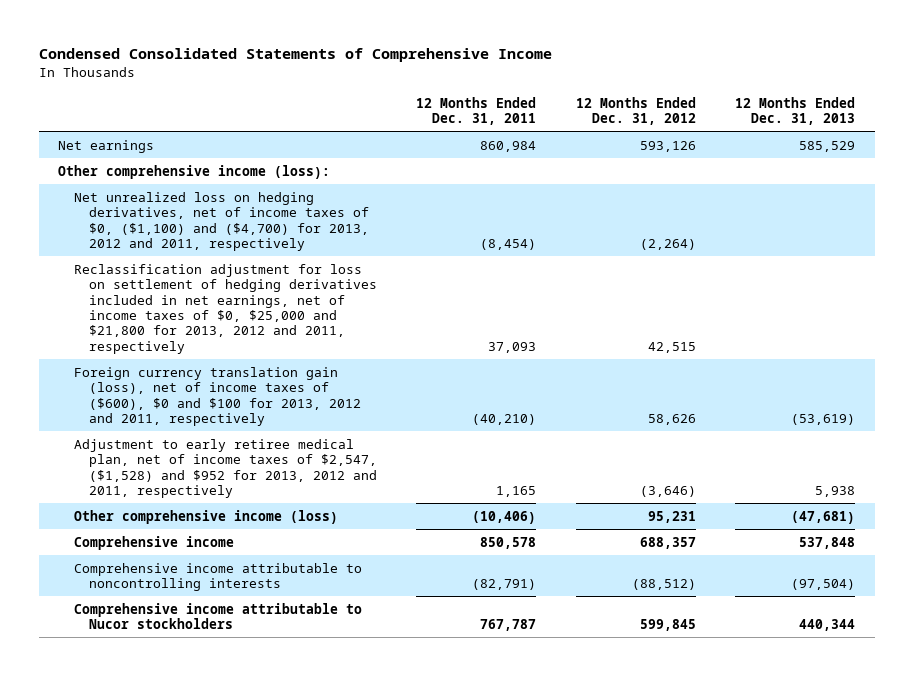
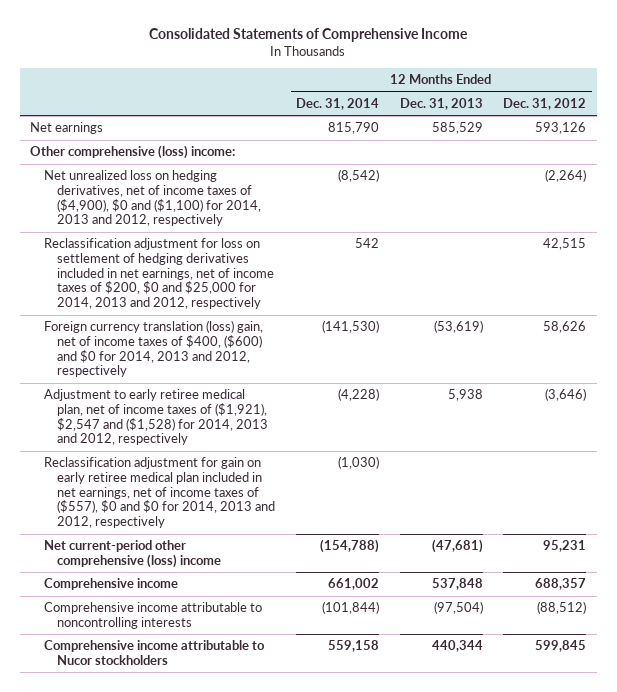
- Condensed Consolidated Statements of Comprehensive Income
+ Consolidated Statements of Comprehensive Income
- | 12 Months Ended Dec. 31, 2011 | 12 Months Ended Dec. 31, 2012 | 12 Months Ended Dec. 31, 2013
+ | 12 Months Ended Dec. 31, 2014 | 12 Months Ended Dec. 31, 2013 | 12 Months Ended Dec. 31, 2012
- Other comprehensive income (loss):
- Net unrealized loss on hedging derivatives, net of income taxes of $0, ($1,100) and ($4,700) for 2013, 2012 and 2011, respectively | (8,454) | (2,264) |
- Reclassification adjustment for loss on settlement of hedging derivatives included in net earnings, net of income taxes of $0, $25,000 and $21,800 for 2013, 2012 and 2011, respectively | 37,093 | 42,515 |
- Foreign currency translation gain (loss), net of income taxes of ($600), $0 and $100 for 2013, 2012 and 2011, respectively | (40,210) | 58,626 | (53,619)
- Adjustment to early retiree medical plan, net of income taxes of $2,547, ($1,528) and $952 for 2013, 2012 and 2011, respectively | 1,165 | (3,646) | 5,938
- Other comprehensive income (loss) | (10,406) | 95,231 | (47,681)
+ Other comprehensive (loss) income:
+ Net unrealized loss on hedging derivatives, net of income taxes of ($4,900), $0 and ($1,100) for 2014, 2013 and 2012, respectively | (8,542) | | (2,264)
+ Reclassification adjustment for loss on settlement of hedging derivatives included in net earnings, net of income taxes of $200, $0 and $25,000 for 2014, 2013 and 2012, respectively | 542 | | 42,515
+ Foreign currency translation (loss) gain, net of income taxes of $400, ($600) and $0 for 2014, 2013 and 2012, respectively | (141,530) | (53,619) | 58,626
+ Adjustment to early retiree medical plan, net of income taxes of ($1,921), $2,547 and ($1,528) for 2014, 2013 and 2012, respectively | (4,228) | 5,938 | (3,646)
+ Reclassification adjustment for gain on early retiree medical plan included in net earnings, net of income taxes of ($557), $0 and $0 for 2014, 2013 and 2012, respectively | (1,030) | |
+ Net current-period other comprehensive (loss) income | (154,788) | (47,681) | 95,231

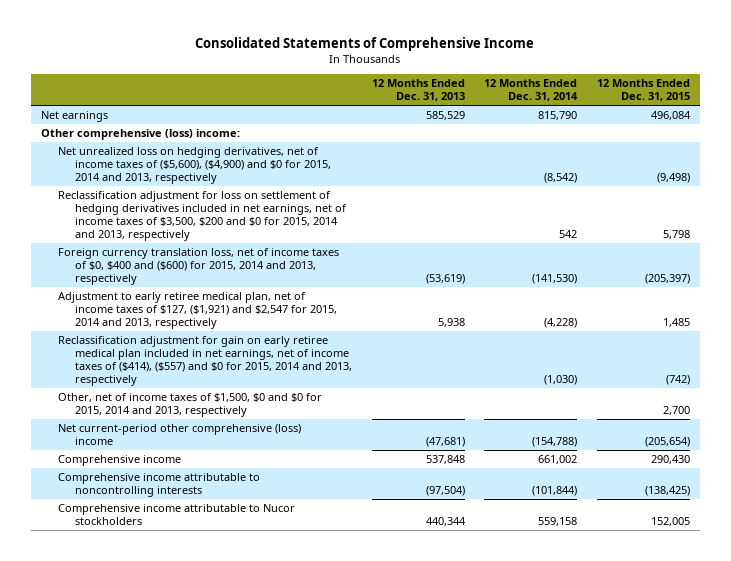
- | 12 Months Ended Dec. 31, 2014 | 12 Months Ended Dec. 31, 2013 | 12 Months Ended Dec. 31, 2012
+ | 12 Months Ended Dec. 31, 2013 | 12 Months Ended Dec. 31, 2014 | 12 Months Ended Dec. 31, 2015
- Net unrealized loss on hedging derivatives, net of income taxes of ($4,900), $0 and ($1,100) for 2014, 2013 and 2012, respectively | (8,542) | | (2,264)
- Reclassification adjustment for loss on settlement of hedging derivatives included in net earnings, net of income taxes of $200, $0 and $25,000 for 2014, 2013 and 2012, respectively | 542 | | 42,515
- Foreign currency translation (loss) gain, net of income taxes of $400, ($600) and $0 for 2014, 2013 and 2012, respectively | (141,530) | (53,619) | 58,626
- Adjustment to early retiree medical plan, net of income taxes of ($1,921), $2,547 and ($1,528) for 2014, 2013 and 2012, respectively | (4,228) | 5,938 | (3,646)
- Reclassification adjustment for gain on early retiree medical plan included in net earnings, net of income taxes of ($557), $0 and $0 for 2014, 2013 and 2012, respectively | (1,030) | |
+ Net unrealized loss on hedging derivatives, net of income taxes of ($5,600), ($4,900) and $0 for 2015, 2014 and 2013, respectively | | (8,542) | (9,498)
+ Reclassification adjustment for loss on settlement of hedging derivatives included in net earnings, net of income taxes of $3,500, $200 and $0 for 2015, 2014 and 2013, respectively | | 542 | 5,798
+ Foreign currency translation loss, net of income taxes of $0, $400 and ($600) for 2015, 2014 and 2013, respectively | (53,619) | (141,530) | (205,397)
+ Adjustment to early retiree medical plan, net of income taxes of $127, ($1,921) and $2,547 for 2015, 2014 and 2013, respectively | 5,938 | (4,228) | 1,485
+ Reclassification adjustment for gain on early retiree medical plan included in net earnings, net of income taxes of ($414), ($557) and $0 for 2015, 2014 and 2013, respectively | | (1,030) | (742)
+ Other, net of income taxes of $1,500, $0 and $0 for 2015, 2014 and 2013, respectively | | | 2,700

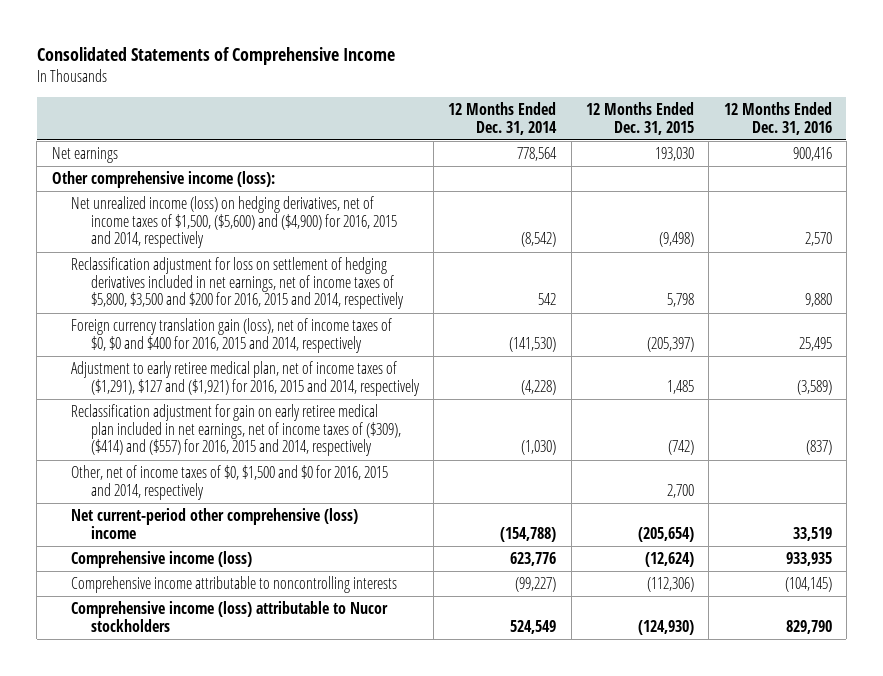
- | 12 Months Ended Dec. 31, 2013 | 12 Months Ended Dec. 31, 2014 | 12 Months Ended Dec. 31, 2015
+ | 12 Months Ended Dec. 31, 2014 | 12 Months Ended Dec. 31, 2015 | 12 Months Ended Dec. 31, 2016
- Net earnings | 585,529 | 815,790 | 496,084
- Other comprehensive (loss) income:
- Net unrealized loss on hedging derivatives, net of income taxes of ($5,600), ($4,900) and $0 for 2015, 2014 and 2013, respectively | | (8,542) | (9,498)
- Reclassification adjustment for loss on settlement of hedging derivatives included in net earnings, net of income taxes of $3,500, $200 and $0 for 2015, 2014 and 2013, respectively | | 542 | 5,798
- Foreign currency translation loss, net of income taxes of $0, $400 and ($600) for 2015, 2014 and 2013, respectively | (53,619) | (141,530) | (205,397)
- Adjustment to early retiree medical plan, net of income taxes of $127, ($1,921) and $2,547 for 2015, 2014 and 2013, respectively | 5,938 | (4,228) | 1,485
- Reclassification adjustment for gain on early retiree medical plan included in net earnings, net of income taxes of ($414), ($557) and $0 for 2015, 2014 and 2013, respectively | | (1,030) | (742)
- Other, net of income taxes of $1,500, $0 and $0 for 2015, 2014 and 2013, respectively | | | 2,700
+ Net earnings | 778,564 | 193,030 | 900,416
+ Other comprehensive income (loss):
+ Net unrealized income (loss) on hedging derivatives, net of income taxes of $1,500, ($5,600) and ($4,900) for 2016, 2015 and 2014, respectively | (8,542) | (9,498) | 2,570
+ Reclassification adjustment for loss on settlement of hedging derivatives included in net earnings, net of income taxes of $5,800, $3,500 and $200 for 2016, 2015 and 2014, respectively | 542 | 5,798 | 9,880
+ Foreign currency translation gain (loss), net of income taxes of $0, $0 and $400 for 2016, 2015 and 2014, respectively | (141,530) | (205,397) | 25,495
+ Adjustment to early retiree medical plan, net of income taxes of ($1,291), $127 and ($1,921) for 2016, 2015 and 2014, respectively | (4,228) | 1,485 | (3,589)
+ Reclassification adjustment for gain on early retiree medical plan included in net earnings, net of income taxes of ($309), ($414) and ($557) for 2016, 2015 and 2014, respectively | (1,030) | (742) | (837)
+ Other, net of income taxes of $0, $1,500 and $0 for 2016, 2015 and 2014, respectively | | 2,700 |
- Comprehensive income | 537,848 | 661,002 | 290,430
- Comprehensive income attributable to noncontrolling interests | (97,504) | (101,844) | (138,425)
- Comprehensive income attributable to Nucor stockholders | 440,344 | 559,158 | 152,005
+ Comprehensive income (loss) | 623,776 | (12,624) | 933,935
+ Comprehensive income attributable to noncontrolling interests | (99,227) | (112,306) | (104,145)
+ Comprehensive income (loss) attributable to Nucor stockholders | 524,549 | (124,930) | 829,790

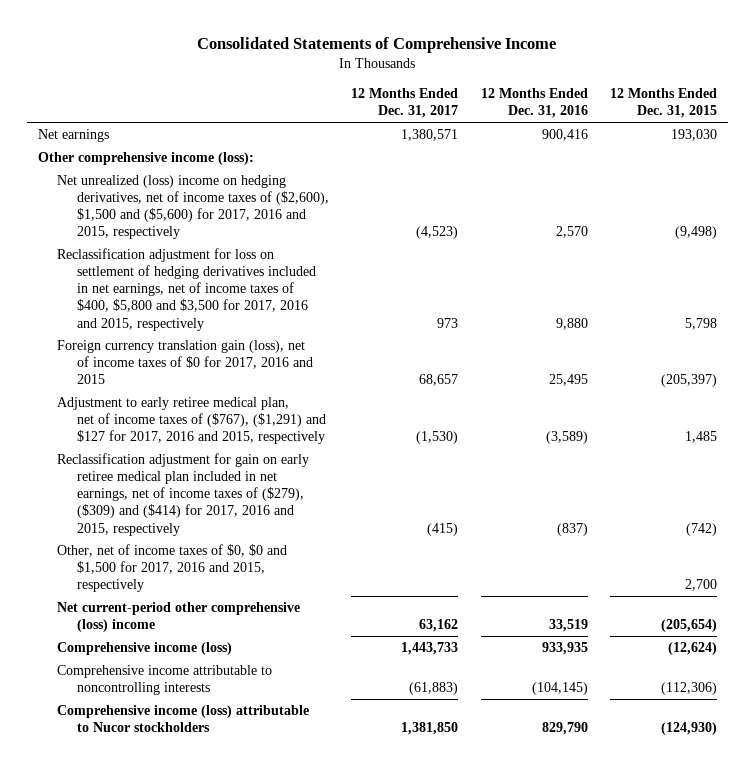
- | 12 Months Ended Dec. 31, 2014 | 12 Months Ended Dec. 31, 2015 | 12 Months Ended Dec. 31, 2016
+ | 12 Months Ended Dec. 31, 2017 | 12 Months Ended Dec. 31, 2016 | 12 Months Ended Dec. 31, 2015
- Net unrealized income (loss) on hedging derivatives, net of income taxes of $1,500, ($5,600) and ($4,900) for 2016, 2015 and 2014, respectively | (8,542) | (9,498) | 2,570
- Reclassification adjustment for loss on settlement of hedging derivatives included in net earnings, net of income taxes of $5,800, $3,500 and $200 for 2016, 2015 and 2014, respectively | 542 | 5,798 | 9,880
- Foreign currency translation gain (loss), net of income taxes of $0, $0 and $400 for 2016, 2015 and 2014, respectively | (141,530) | (205,397) | 25,495
- Adjustment to early retiree medical plan, net of income taxes of ($1,291), $127 and ($1,921) for 2016, 2015 and 2014, respectively | (4,228) | 1,485 | (3,589)
- Reclassification adjustment for gain on early retiree medical plan included in net earnings, net of income taxes of ($309), ($414) and ($557) for 2016, 2015 and 2014, respectively | (1,030) | (742) | (837)
- Other, net of income taxes of $0, $1,500 and $0 for 2016, 2015 and 2014, respectively | | 2,700 |
+ Net unrealized (loss) income on hedging derivatives, net of income taxes of ($2,600), $1,500 and ($5,600) for 2017, 2016 and 2015, respectively | (4,523) | 2,570 | (9,498)
+ Reclassification adjustment for loss on settlement of hedging derivatives included in net earnings, net of income taxes of $400, $5,800 and $3,500 for 2017, 2016 and 2015, respectively | 973 | 9,880 | 5,798
+ Foreign currency translation gain (loss), net of income taxes of $0 for 2017, 2016 and 2015 | 68,657 | 25,495 | (205,397)
+ Adjustment to early retiree medical plan, net of income taxes of ($767), ($1,291) and $127 for 2017, 2016 and 2015, respectively | (1,530) | (3,589) | 1,485
+ Reclassification adjustment for gain on early retiree medical plan included in net earnings, net of income taxes of ($279), ($309) and ($414) for 2017, 2016 and 2015, respectively | (415) | (837) | (742)
+ Other, net of income taxes of $0, $0 and $1,500 for 2017, 2016 and 2015, respectively | | | 2,700

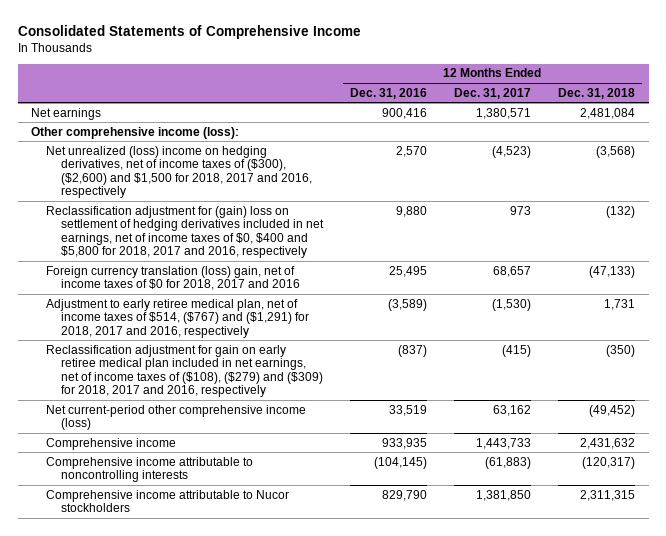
- | 12 Months Ended Dec. 31, 2017 | 12 Months Ended Dec. 31, 2016 | 12 Months Ended Dec. 31, 2015
+ | 12 Months Ended Dec. 31, 2016 | 12 Months Ended Dec. 31, 2017 | 12 Months Ended Dec. 31, 2018
- Net unrealized (loss) income on hedging derivatives, net of income taxes of ($2,600), $1,500 and ($5,600) for 2017, 2016 and 2015, respectively | (4,523) | 2,570 | (9,498)
- Reclassification adjustment for loss on settlement of hedging derivatives included in net earnings, net of income taxes of $400, $5,800 and $3,500 for 2017, 2016 and 2015, respectively | 973 | 9,880 | 5,798
- Foreign currency translation gain (loss), net of income taxes of $0 for 2017, 2016 and 2015 | 68,657 | 25,495 | (205,397)
- Adjustment to early retiree medical plan, net of income taxes of ($767), ($1,291) and $127 for 2017, 2016 and 2015, respectively | (1,530) | (3,589) | 1,485
- Reclassification adjustment for gain on early retiree medical plan included in net earnings, net of income taxes of ($279), ($309) and ($414) for 2017, 2016 and 2015, respectively | (415) | (837) | (742)
- Other, net of income taxes of $0, $0 and $1,500 for 2017, 2016 and 2015, respectively | | | 2,700
- Net current-period other comprehensive (loss) income | 63,162 | 33,519 | (205,654)
- Comprehensive income (loss) | 1,443,733 | 933,935 | (12,624)
+ Net unrealized (loss) income on hedging derivatives, net of income taxes of ($300), ($2,600) and $1,500 for 2018, 2017 and 2016, respectively | 2,570 | (4,523) | (3,568)
+ Reclassification adjustment for (gain) loss on settlement of hedging derivatives included in net earnings, net of income taxes of $0, $400 and $5,800 for 2018, 2017 and 2016, respectively | 9,880 | 973 | (132)
+ Foreign currency translation (loss) gain, net of income taxes of $0 for 2018, 2017 and 2016 | 25,495 | 68,657 | (47,133)
+ Adjustment to early retiree medical plan, net of income taxes of $514, ($767) and ($1,291) for 2018, 2017 and 2016, respectively | (3,589) | (1,530) | 1,731
+ Reclassification adjustment for gain on early retiree medical plan included in net earnings, net of income taxes of ($108), ($279) and ($309) for 2018, 2017 and 2016, respectively | (837) | (415) | (350)
+ Net current-period other comprehensive income (loss) | 33,519 | 63,162 | (49,452)
+ Comprehensive income | 933,935 | 1,443,733 | 2,431,632
- Comprehensive income (loss) attributable to Nucor stockholders | 1,381,850 | 829,790 | (124,930)
+ Comprehensive income attributable to Nucor stockholders | 829,790 | 1,381,850 | 2,311,315

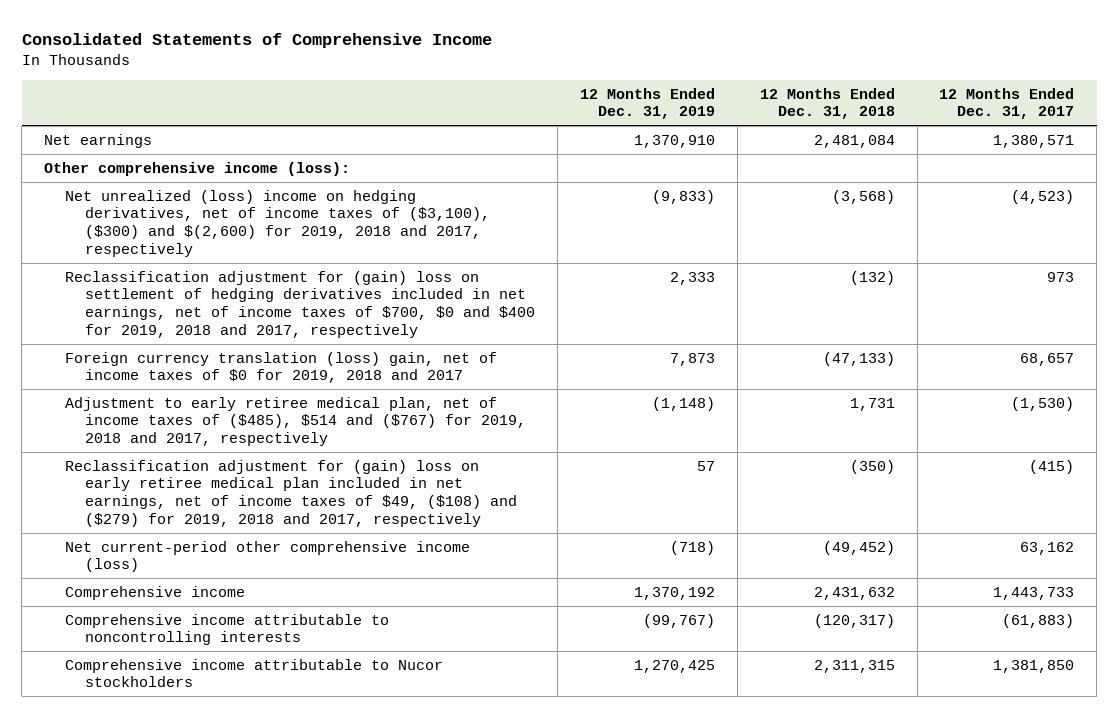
- | 12 Months Ended Dec. 31, 2016 | 12 Months Ended Dec. 31, 2017 | 12 Months Ended Dec. 31, 2018
+ | 12 Months Ended Dec. 31, 2019 | 12 Months Ended Dec. 31, 2018 | 12 Months Ended Dec. 31, 2017
- Net unrealized (loss) income on hedging derivatives, net of income taxes of ($300), ($2,600) and $1,500 for 2018, 2017 and 2016, respectively | 2,570 | (4,523) | (3,568)
- Reclassification adjustment for (gain) loss on settlement of hedging derivatives included in net earnings, net of income taxes of $0, $400 and $5,800 for 2018, 2017 and 2016, respectively | 9,880 | 973 | (132)
- Foreign currency translation (loss) gain, net of income taxes of $0 for 2018, 2017 and 2016 | 25,495 | 68,657 | (47,133)
- Adjustment to early retiree medical plan, net of income taxes of $514, ($767) and ($1,291) for 2018, 2017 and 2016, respectively | (3,589) | (1,530) | 1,731
- Reclassification adjustment for gain on early retiree medical plan included in net earnings, net of income taxes of ($108), ($279) and ($309) for 2018, 2017 and 2016, respectively | (837) | (415) | (350)
+ Net unrealized (loss) income on hedging derivatives, net of income taxes of ($3,100), ($300) and $(2,600) for 2019, 2018 and 2017, respectively | (9,833) | (3,568) | (4,523)
+ Reclassification adjustment for (gain) loss on settlement of hedging derivatives included in net earnings, net of income taxes of $700, $0 and $400 for 2019, 2018 and 2017, respectively | 2,333 | (132) | 973
+ Foreign currency translation (loss) gain, net of income taxes of $0 for 2019, 2018 and 2017 | 7,873 | (47,133) | 68,657
+ Adjustment to early retiree medical plan, net of income taxes of ($485), $514 and ($767) for 2019, 2018 and 2017, respectively | (1,148) | 1,731 | (1,530)
+ Reclassification adjustment for (gain) loss on early retiree medical plan included in net earnings, net of income taxes of $49, ($108) and ($279) for 2019, 2018 and 2017, respectively | 57 | (350) | (415)

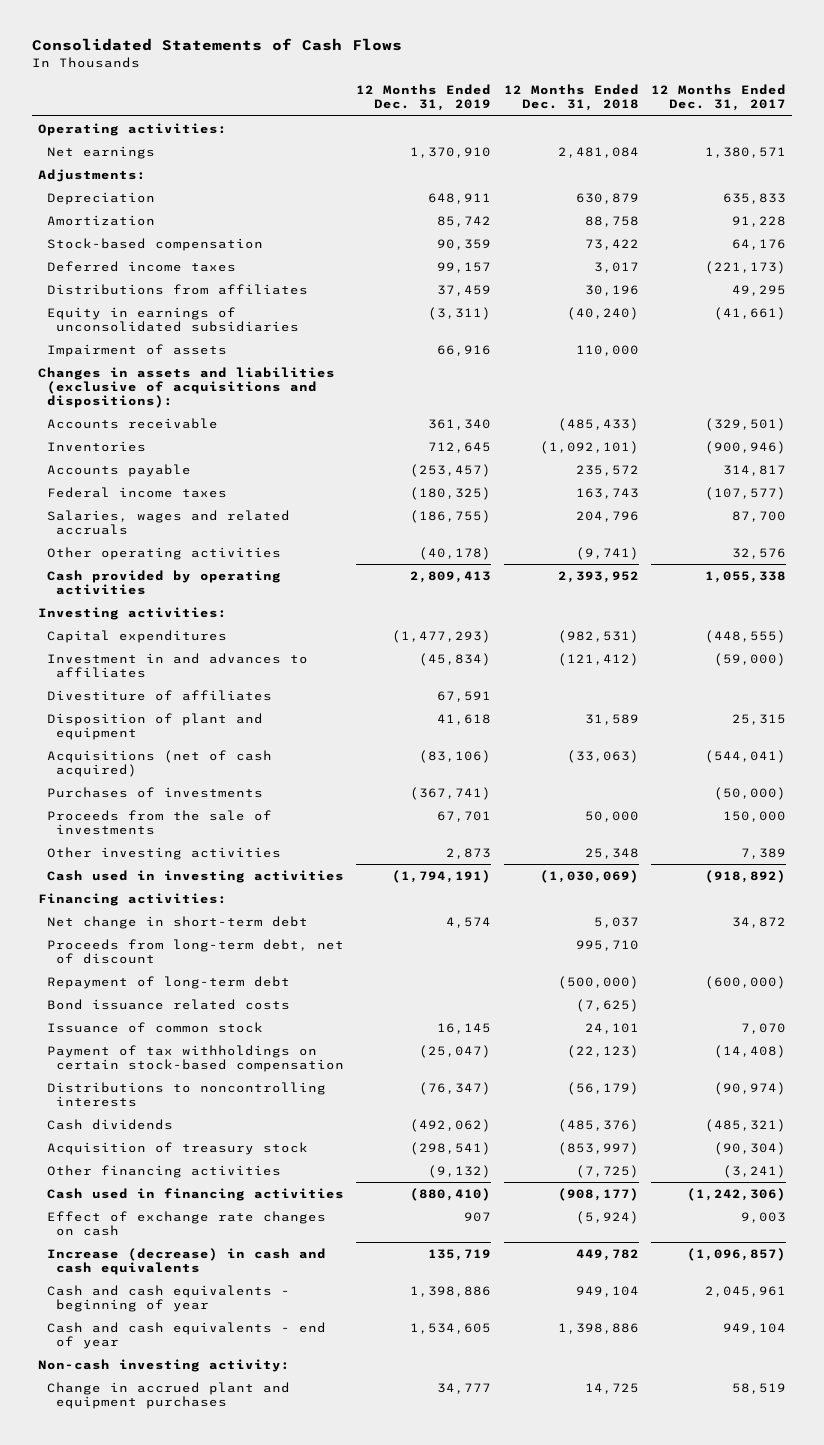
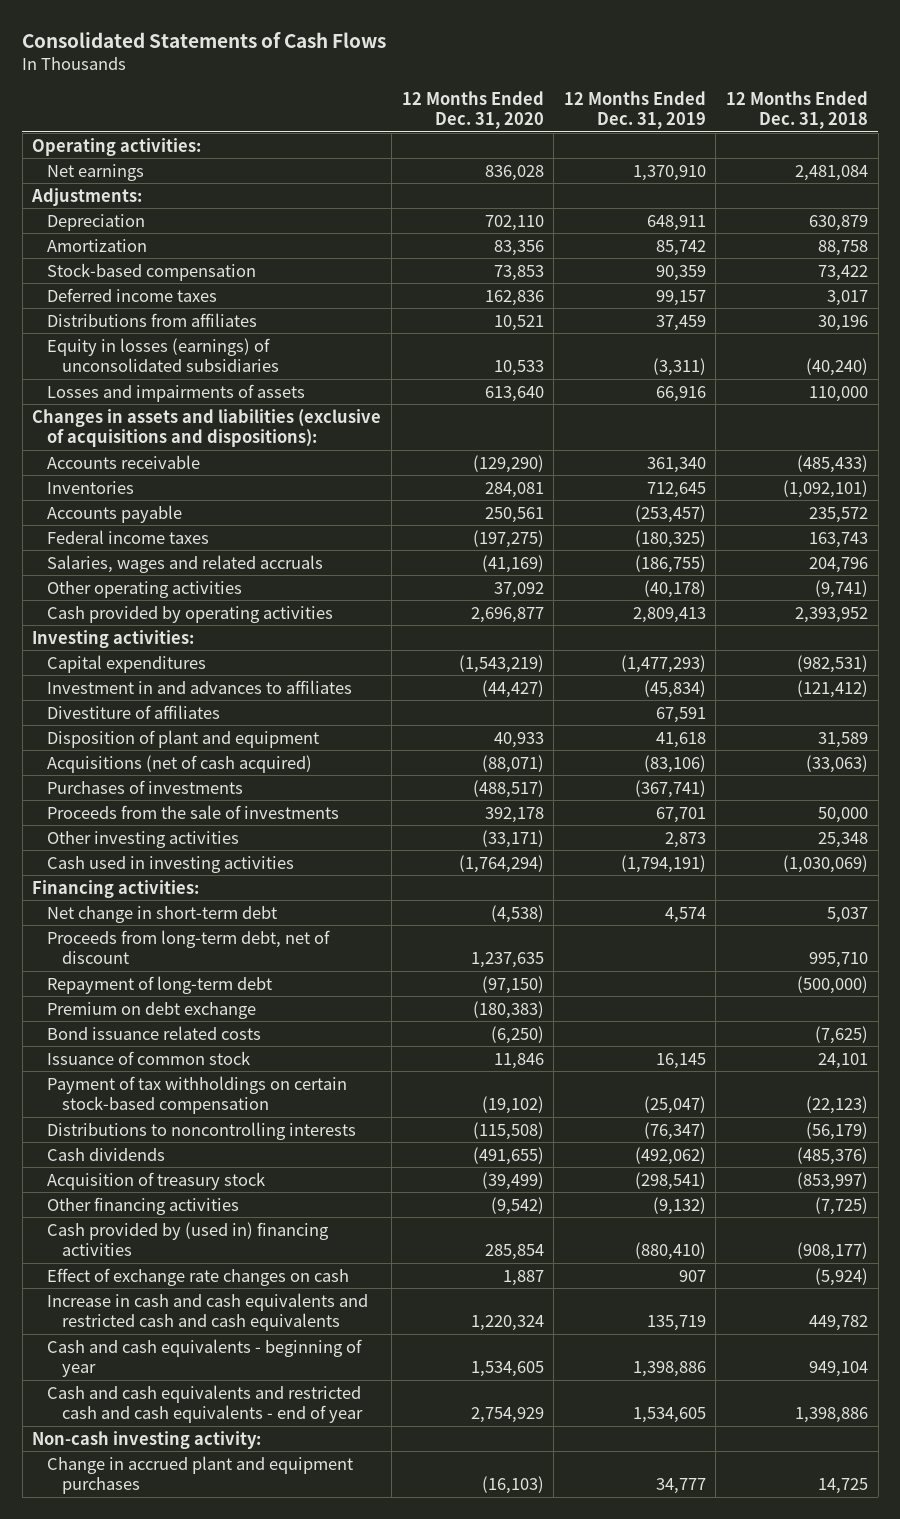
- | 12 Months Ended Dec. 31, 2019 | 12 Months Ended Dec. 31, 2018 | 12 Months Ended Dec. 31, 2017
+ | 12 Months Ended Dec. 31, 2020 | 12 Months Ended Dec. 31, 2019 | 12 Months Ended Dec. 31, 2018
- Equity in earnings of unconsolidated subsidiaries | (3,311) | (40,240) | (41,661)
- Impairment of assets | 66,916 | 110,000 |
+ Equity in losses (earnings) of unconsolidated subsidiaries | 10,533 | (3,311) | (40,240)
+ Losses and impairments of assets | 613,640 | 66,916 | 110,000
+ Premium on debt exchange | (180,383) | |
- Cash used in financing activities | (880,410) | (908,177) | (1,242,306)
+ Cash provided by (used in) financing activities | 285,854 | (880,410) | (908,177)
- Increase (decrease) in cash and cash equivalents | 135,719 | 449,782 | (1,096,857)
+ Increase in cash and cash equivalents and restricted cash and cash equivalents | 1,220,324 | 135,719 | 449,782
- Cash and cash equivalents - end of year | 1,534,605 | 1,398,886 | 949,104
+ Cash and cash equivalents and restricted cash and cash equivalents - end of year | 2,754,929 | 1,534,605 | 1,398,886

